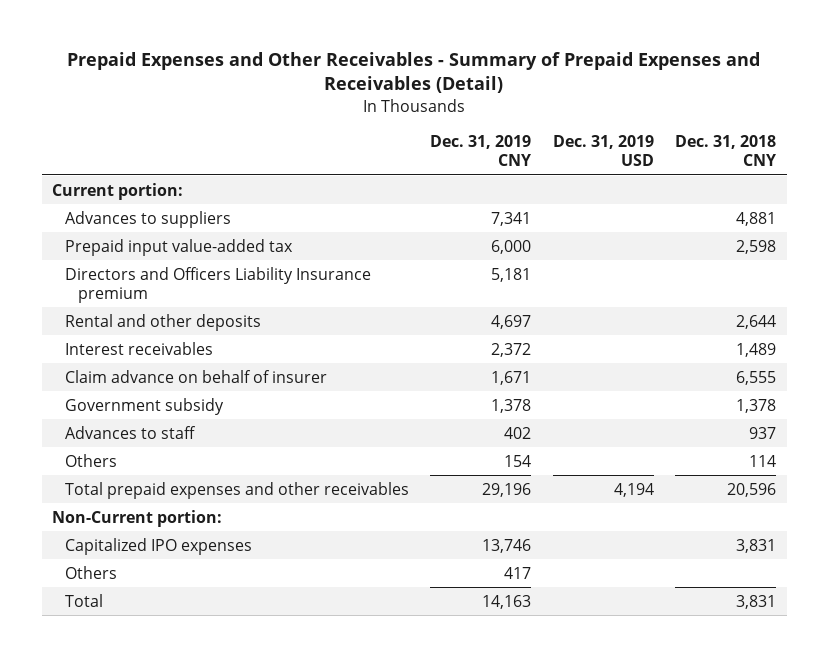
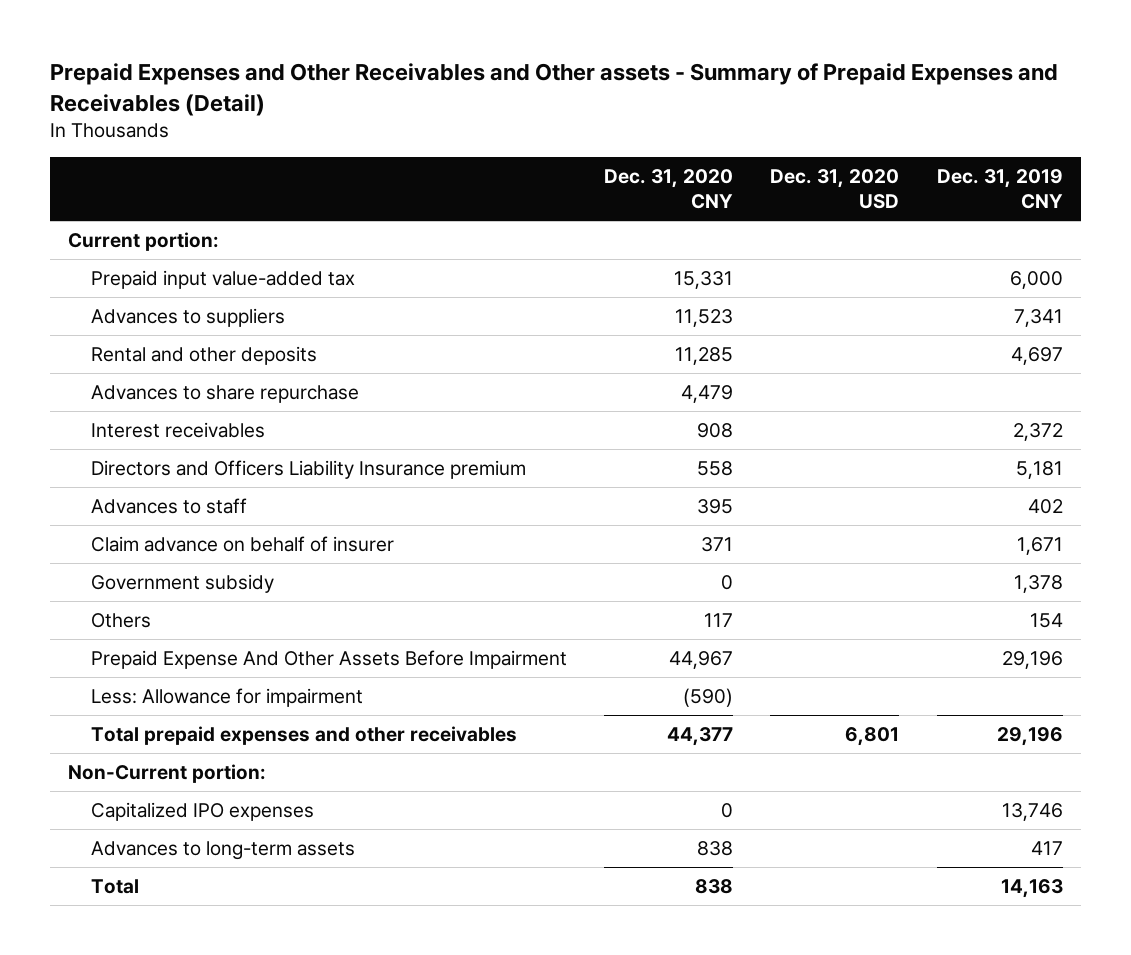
- Prepaid Expenses and Other Receivables - Summary of Prepaid Expenses and Receivables (Detail)
+ Prepaid Expenses and Other Receivables and Other assets - Summary of Prepaid Expenses and Receivables (Detail)
- | Dec. 31, 2019 CNY | Dec. 31, 2019 USD | Dec. 31, 2018 CNY
+ | Dec. 31, 2020 CNY | Dec. 31, 2020 USD | Dec. 31, 2019 CNY
moved down: Advances to suppliers | 11,523 | | 7,341
+ Advances to share repurchase | 4,479 | |
moved down: Directors and Officers Liability Insurance premium | 558 | | 5,181
moved up: Advances to staff | 395 | | 402
+ Prepaid Expense And Other Assets Before Impairment | 44,967 | | 29,196
+ Less: Allowance for impairment | (590) | |
- Others | 417 | |
+ Advances to long-term assets | 838 | | 417

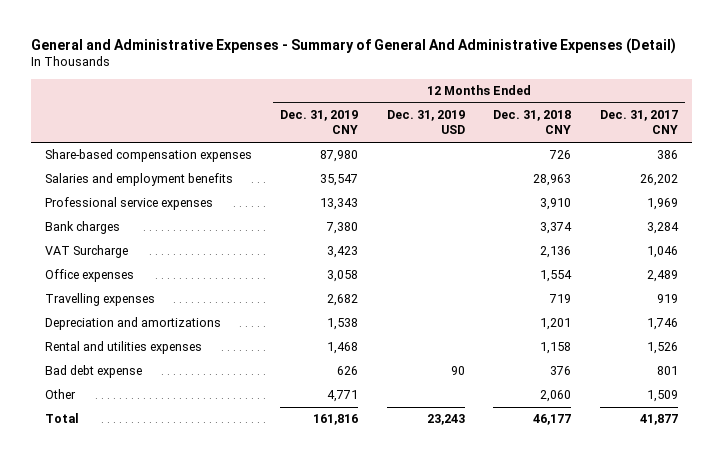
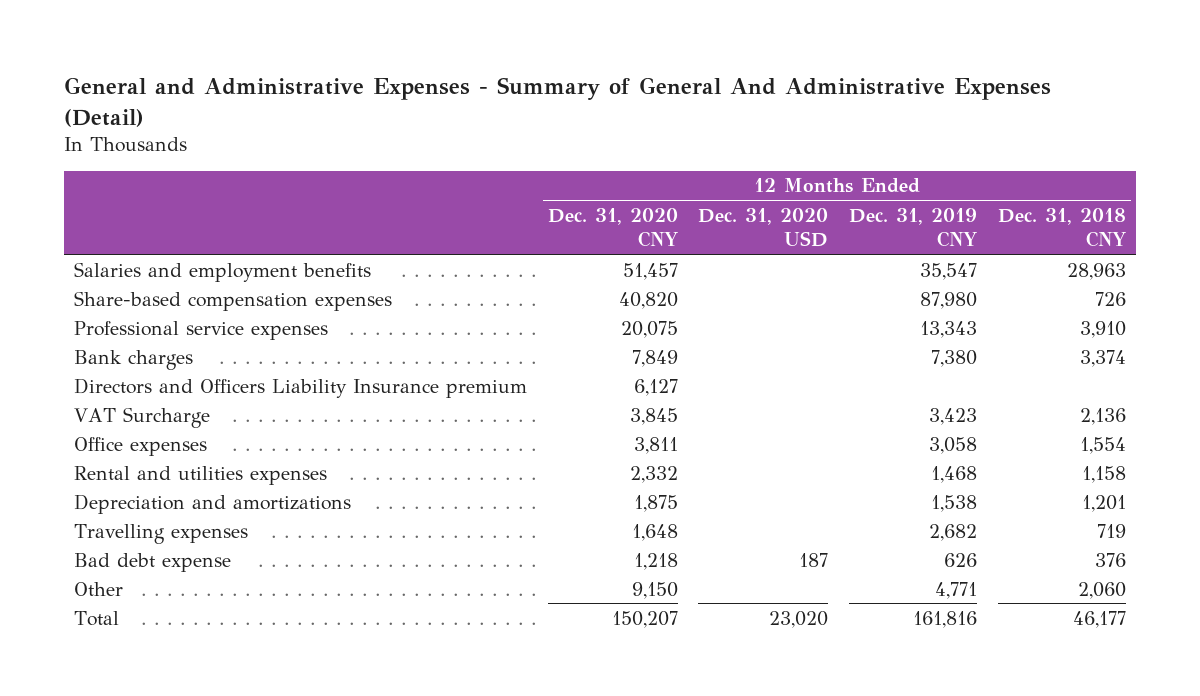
- | 12 Months Ended Dec. 31, 2019 CNY | 12 Months Ended Dec. 31, 2019 USD | 12 Months Ended Dec. 31, 2018 CNY | 12 Months Ended Dec. 31, 2017 CNY
+ | 12 Months Ended Dec. 31, 2020 CNY | 12 Months Ended Dec. 31, 2020 USD | 12 Months Ended Dec. 31, 2019 CNY | 12 Months Ended Dec. 31, 2018 CNY
moved down: Share-based compensation expenses | 40,820 | | 87,980 | 726
+ Directors and Officers Liability Insurance premium | 6,127 | | |
moved down: Depreciation and amortizations | 1,875 | | 1,538 | 1,201
moved down: Travelling expenses | 1,648 | | 2,682 | 719

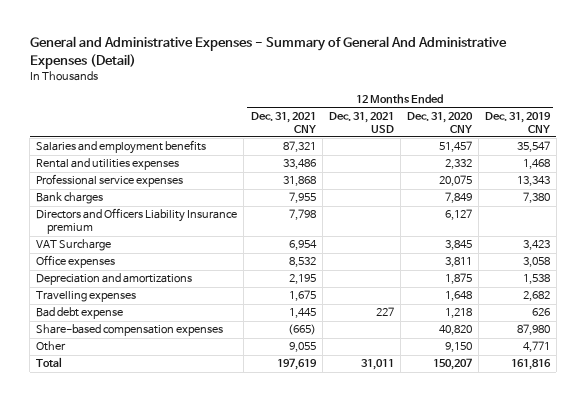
- | 12 Months Ended Dec. 31, 2020 CNY | 12 Months Ended Dec. 31, 2020 USD | 12 Months Ended Dec. 31, 2019 CNY | 12 Months Ended Dec. 31, 2018 CNY
+ | 12 Months Ended Dec. 31, 2021 CNY | 12 Months Ended Dec. 31, 2021 USD | 12 Months Ended Dec. 31, 2020 CNY | 12 Months Ended Dec. 31, 2019 CNY
moved up: Rental and utilities expenses | 33,486 | | 2,332 | 1,468
moved down: Share-based compensation expenses | (665) | | 40,820 | 87,980

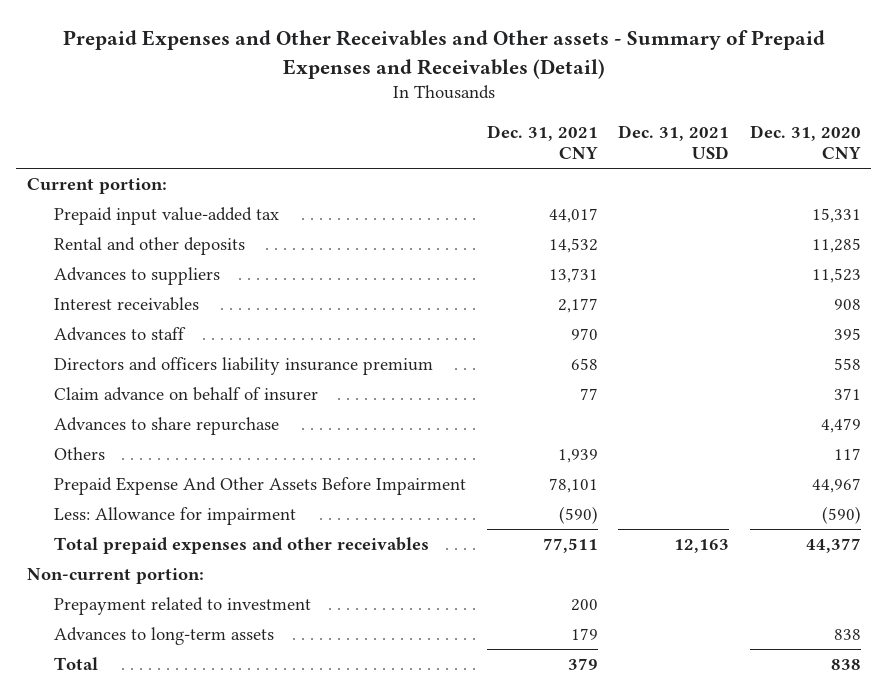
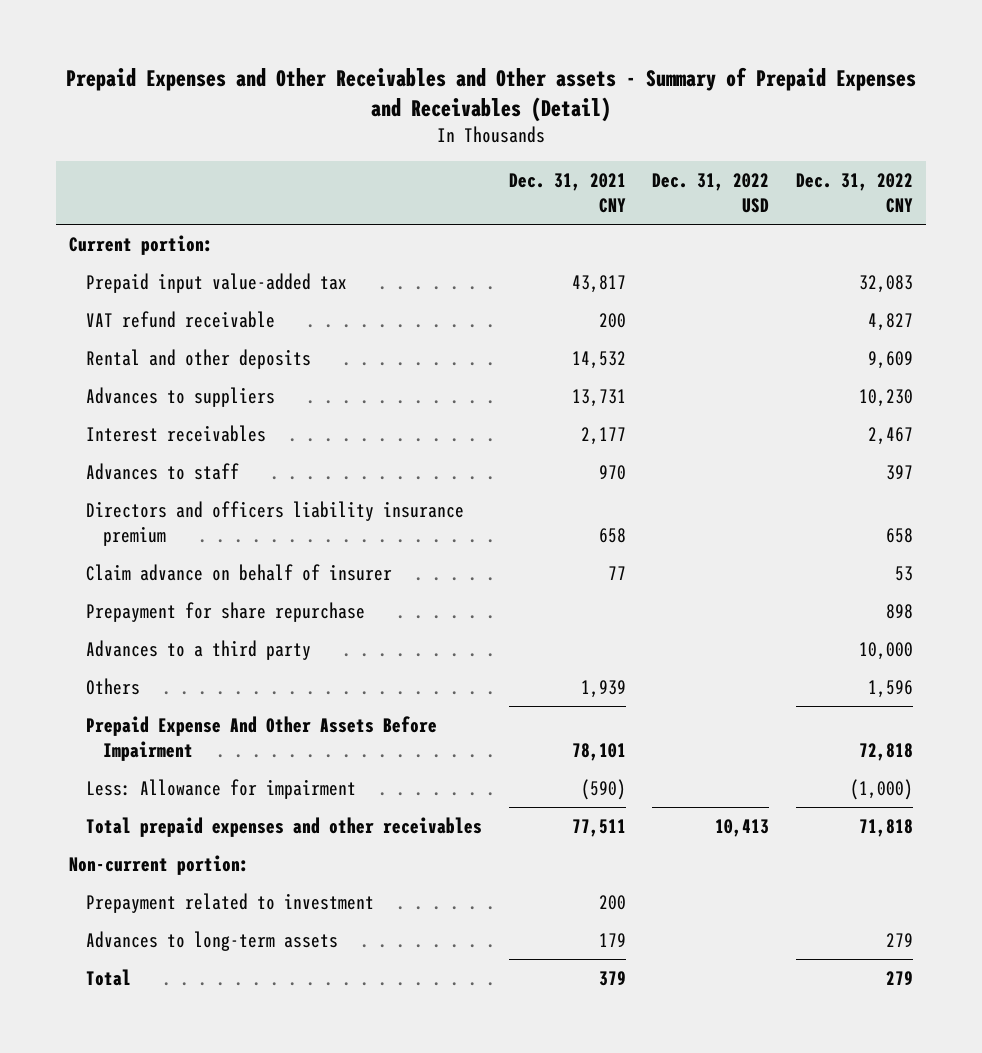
- | Dec. 31, 2021 CNY | Dec. 31, 2021 USD | Dec. 31, 2020 CNY
+ | Dec. 31, 2021 CNY | Dec. 31, 2022 USD | Dec. 31, 2022 CNY
- Prepaid input value-added tax | 44,017 | | 15,331
+ Prepaid input value-added tax | 43,817 | | 32,083
+ VAT refund receivable | 200 | | 4,827
- Advances to share repurchase | | | 4,479
+ Prepayment for share repurchase | | | 898
+ Advances to a third party | | | 10,000

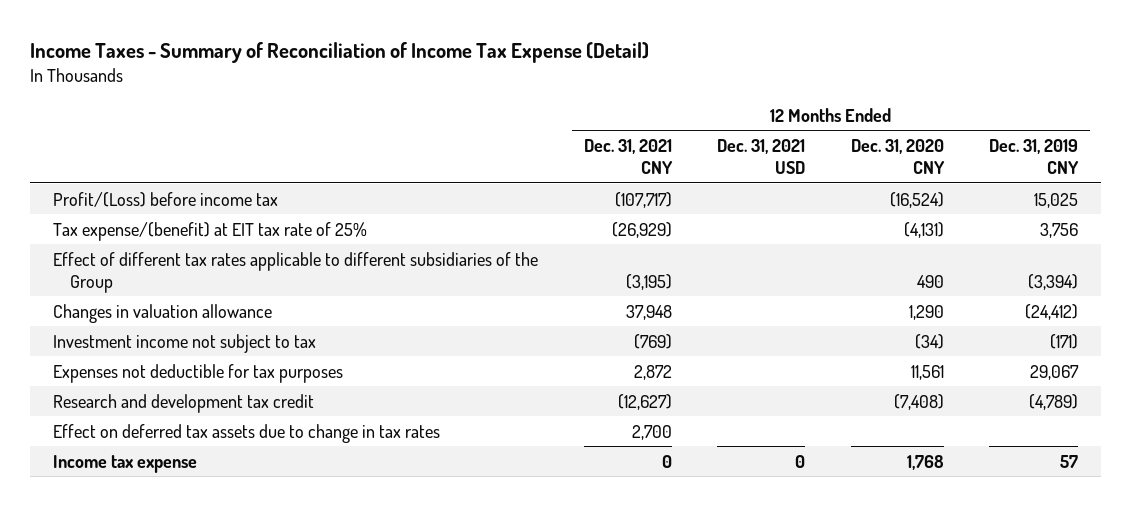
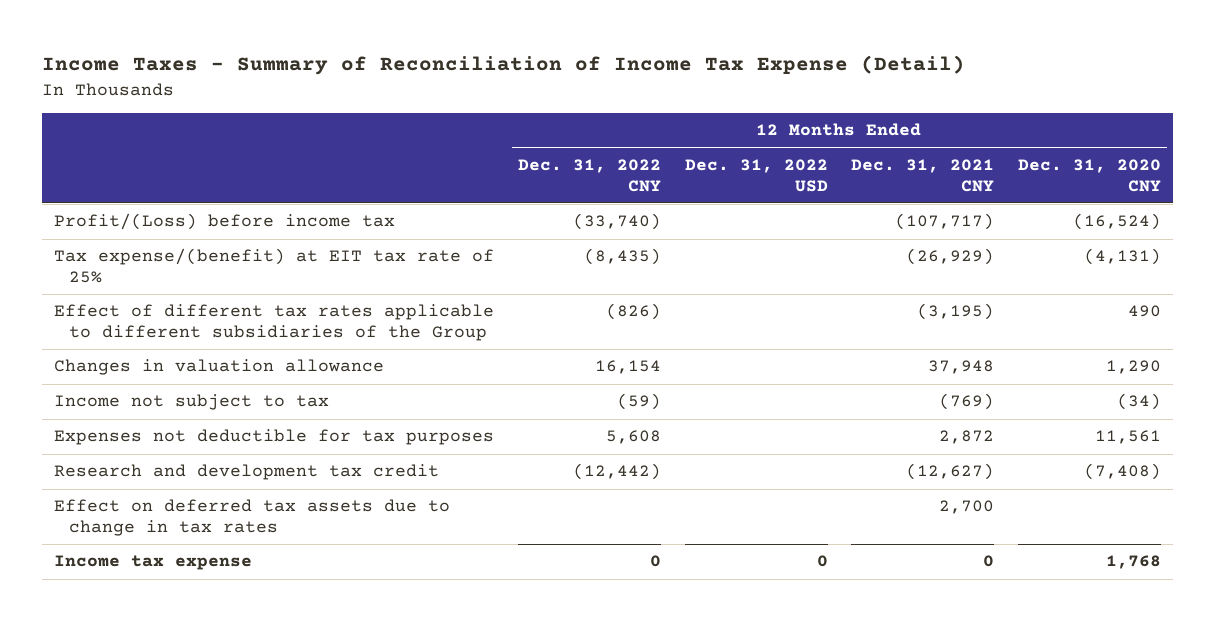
- | 12 Months Ended Dec. 31, 2021 CNY | 12 Months Ended Dec. 31, 2021 USD | 12 Months Ended Dec. 31, 2020 CNY | 12 Months Ended Dec. 31, 2019 CNY
+ | 12 Months Ended Dec. 31, 2022 CNY | 12 Months Ended Dec. 31, 2022 USD | 12 Months Ended Dec. 31, 2021 CNY | 12 Months Ended Dec. 31, 2020 CNY
- Investment income not subject to tax | (769) | | (34) | (171)
+ Income not subject to tax | (59) | | (769) | (34)

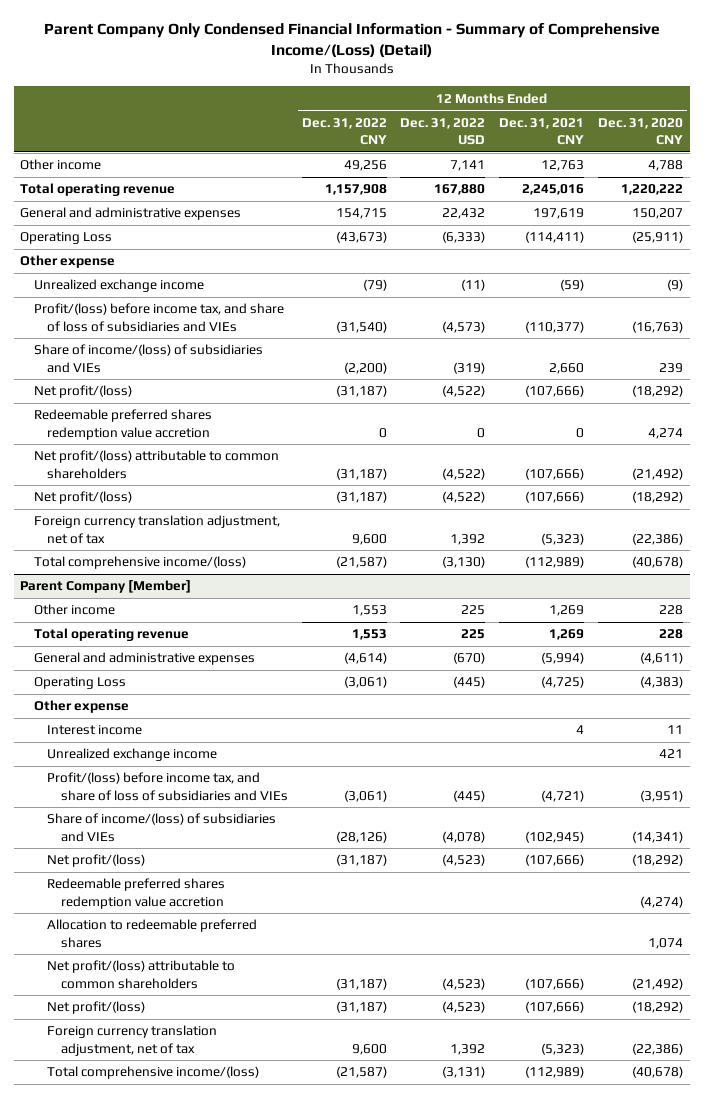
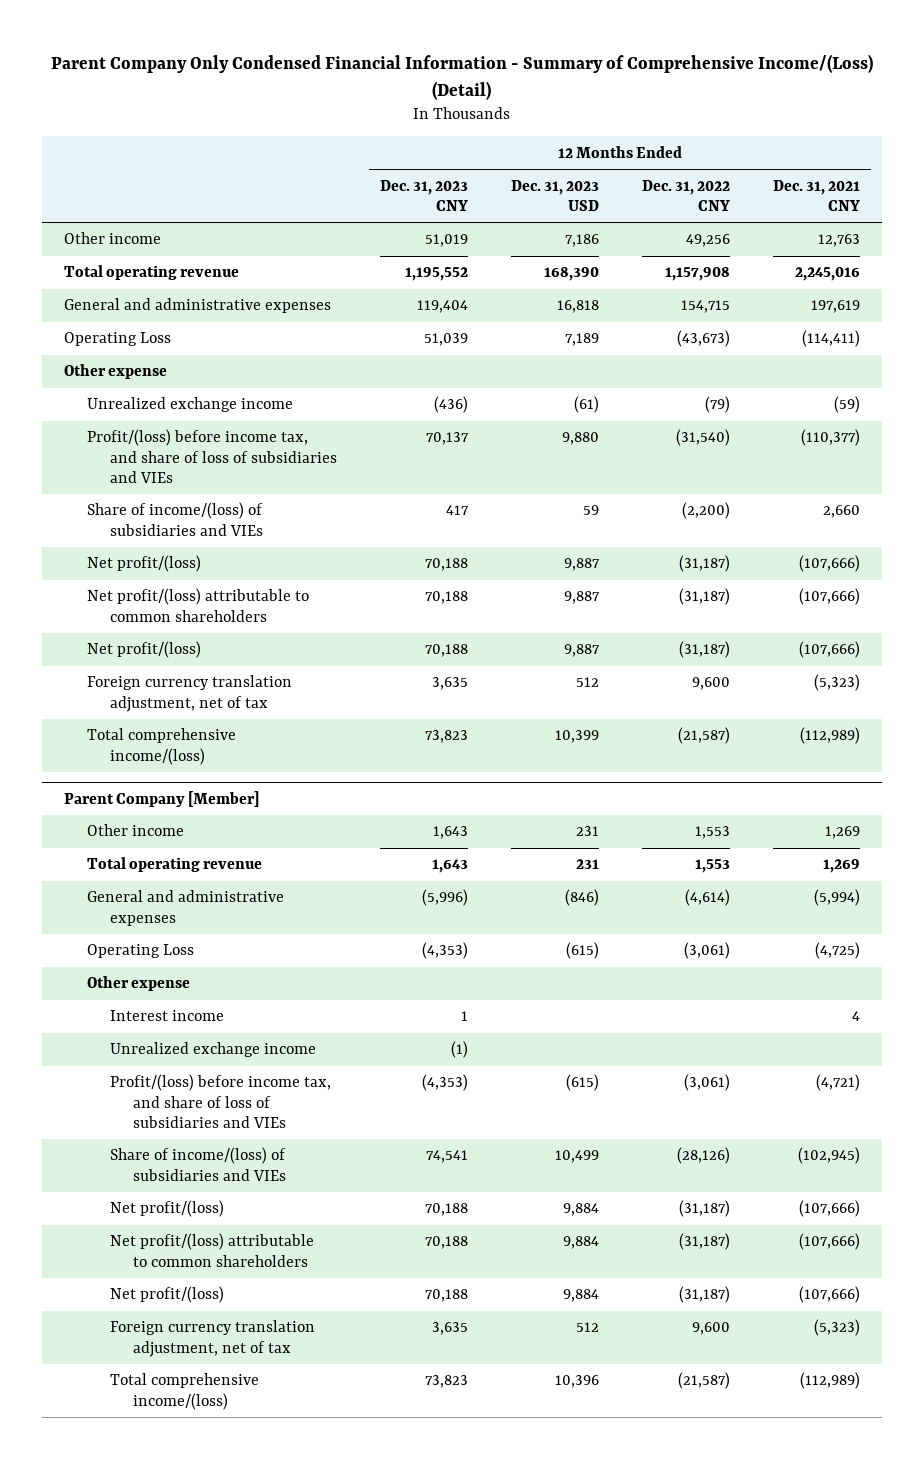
- | 12 Months Ended Dec. 31, 2022 CNY | 12 Months Ended Dec. 31, 2022 USD | 12 Months Ended Dec. 31, 2021 CNY | 12 Months Ended Dec. 31, 2020 CNY
+ | 12 Months Ended Dec. 31, 2023 CNY | 12 Months Ended Dec. 31, 2023 USD | 12 Months Ended Dec. 31, 2022 CNY | 12 Months Ended Dec. 31, 2021 CNY
- Redeemable preferred shares redemption value accretion | 0 | 0 | 0 | 4,274
@ Parent Company [Member]
- Redeemable preferred shares redemption value accretion | | | | (4,274)
- Allocation to redeemable preferred shares | | | | 1,074

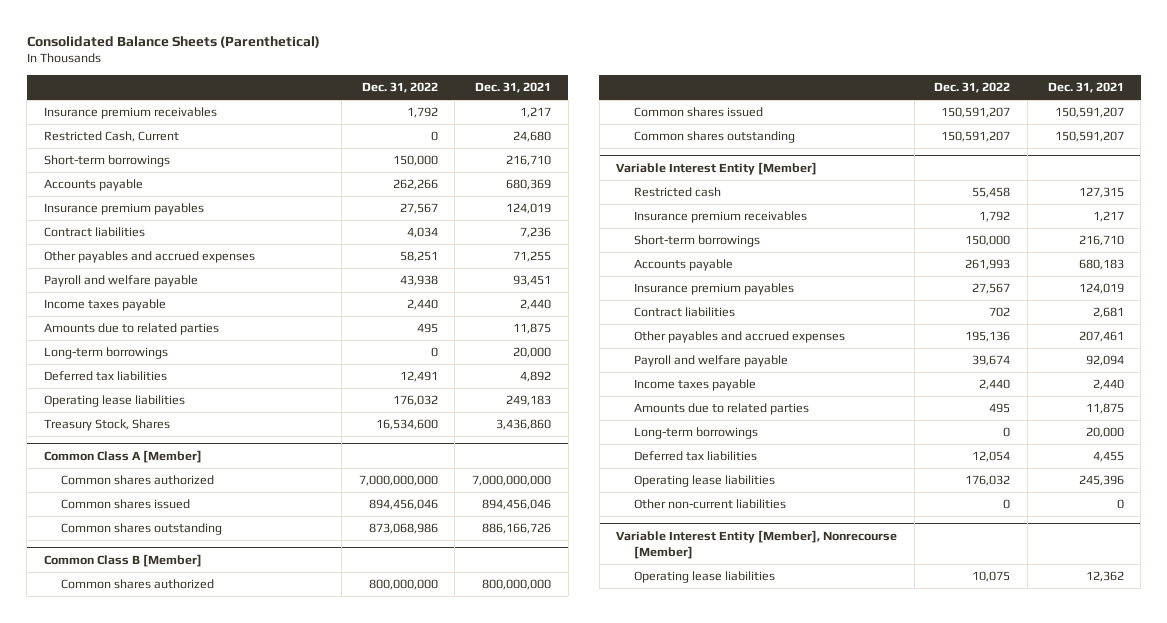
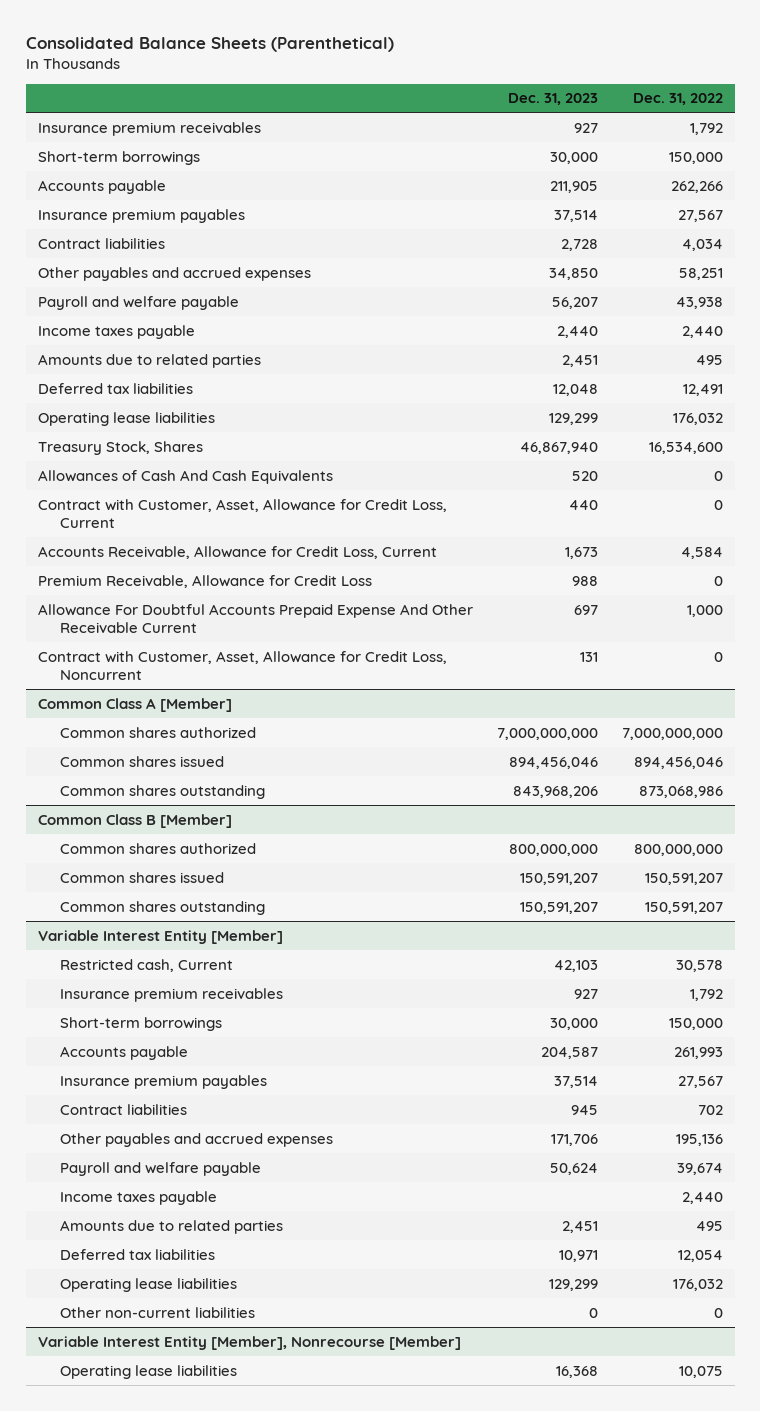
- | Dec. 31, 2022 | Dec. 31, 2021
+ | Dec. 31, 2023 | Dec. 31, 2022
- Restricted Cash, Current | 0 | 24,680
- Long-term borrowings | 0 | 20,000
+ Allowances of Cash And Cash Equivalents | 520 | 0
+ Contract with Customer, Asset, Allowance for Credit Loss, Current | 440 | 0
+ Accounts Receivable, Allowance for Credit Loss, Current | 1,673 | 4,584
+ Premium Receivable, Allowance for Credit Loss | 988 | 0
+ Allowance For Doubtful Accounts Prepaid Expense And Other Receivable Current | 697 | 1,000
+ Contract with Customer, Asset, Allowance for Credit Loss, Noncurrent | 131 | 0
@ Variable Interest Entity [Member]
- Restricted cash | 55,458 | 127,315
+ Restricted cash, Current | 42,103 | 30,578
- Long-term borrowings | 0 | 20,000

